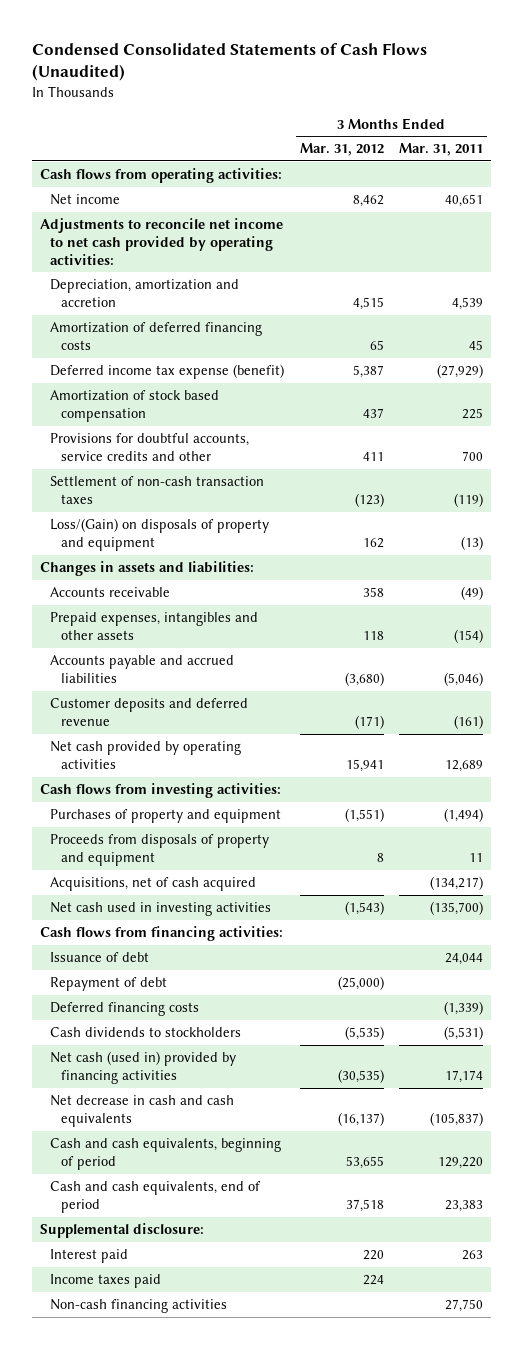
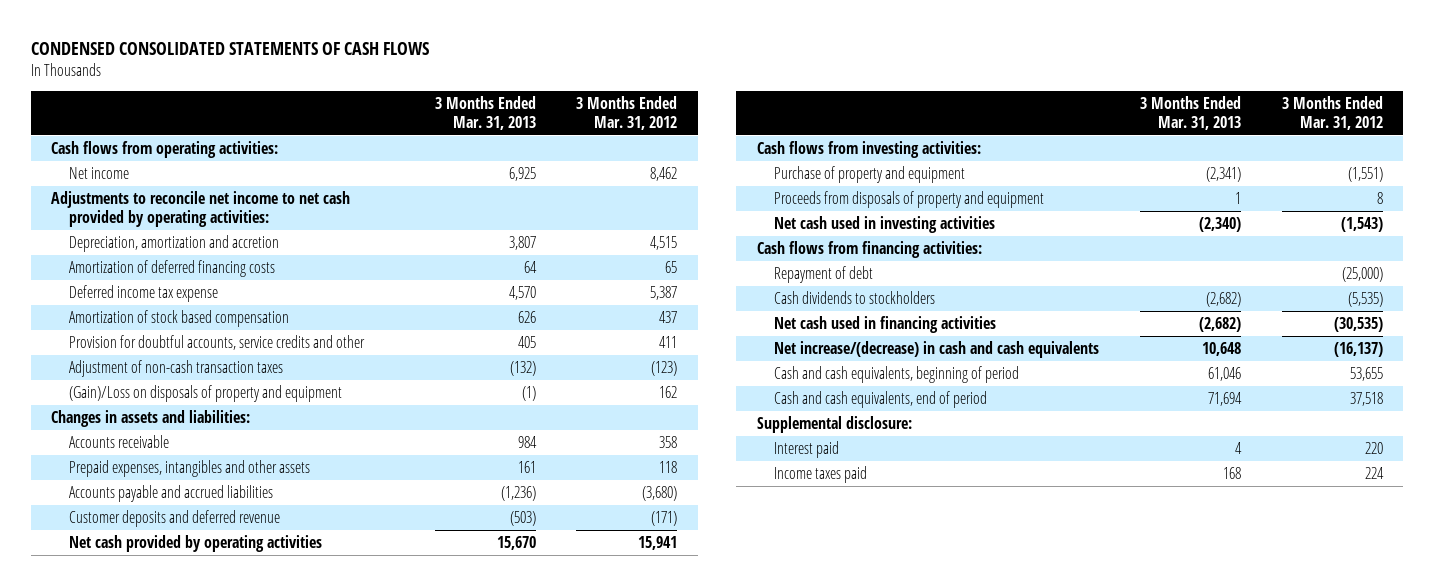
- Condensed Consolidated Statements of Cash Flows (Unaudited)
+ CONDENSED CONSOLIDATED STATEMENTS OF CASH FLOWS
- | 3 Months Ended Mar. 31, 2012 | 3 Months Ended Mar. 31, 2011
+ | 3 Months Ended Mar. 31, 2013 | 3 Months Ended Mar. 31, 2012
- Deferred income tax expense (benefit) | 5,387 | (27,929)
+ Deferred income tax expense | 4,570 | 5,387
- Provisions for doubtful accounts, service credits and other | 411 | 700
- Settlement of non-cash transaction taxes | (123) | (119)
- Loss/(Gain) on disposals of property and equipment | 162 | (13)
+ Provision for doubtful accounts, service credits and other | 405 | 411
+ Adjustment of non-cash transaction taxes | (132) | (123)
+ (Gain)/Loss on disposals of property and equipment | (1) | 162
- Purchases of property and equipment | (1,551) | (1,494)
+ Purchase of property and equipment | (2,341) | (1,551)
- Acquisitions, net of cash acquired | | (134,217)
- Issuance of debt | | 24,044
- Deferred financing costs | | (1,339)
- Net cash (used in) provided by financing activities | (30,535) | 17,174
- Net decrease in cash and cash equivalents | (16,137) | (105,837)
+ Net cash used in financing activities | (2,682) | (30,535)
+ Net increase/(decrease) in cash and cash equivalents | 10,648 | (16,137)
- Non-cash financing activities | | 27,750

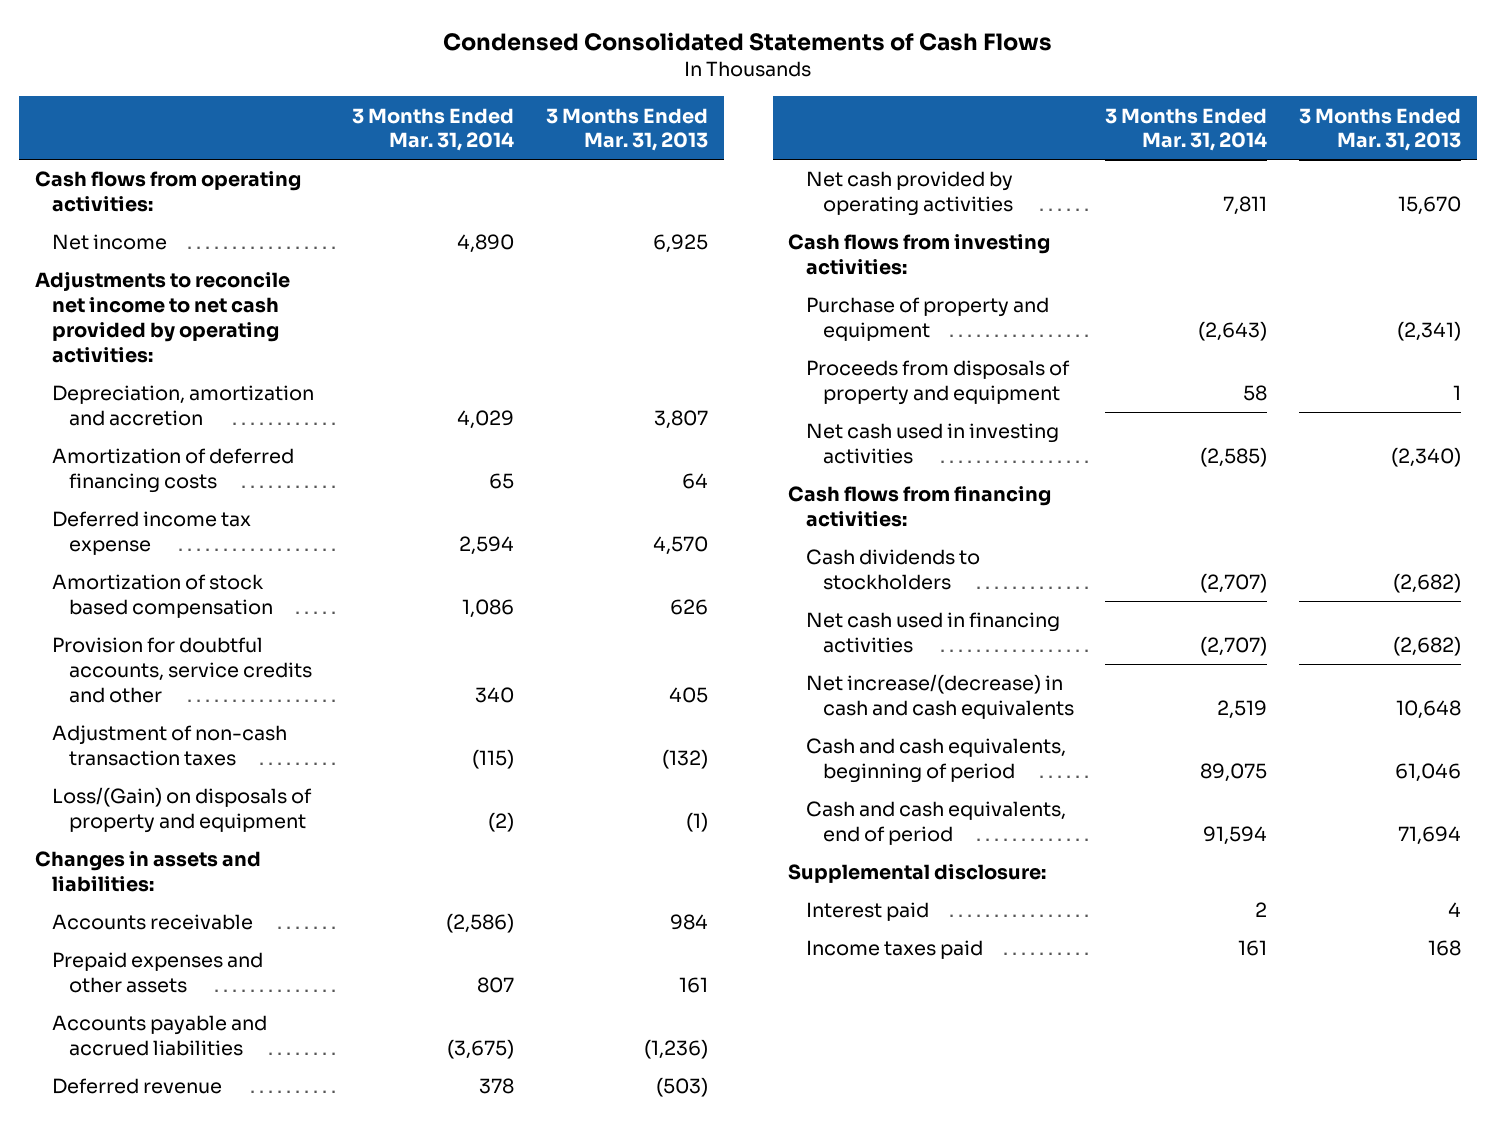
- CONDENSED CONSOLIDATED STATEMENTS OF CASH FLOWS
+ Condensed Consolidated Statements of Cash Flows
- | 3 Months Ended Mar. 31, 2013 | 3 Months Ended Mar. 31, 2012
+ | 3 Months Ended Mar. 31, 2014 | 3 Months Ended Mar. 31, 2013
- (Gain)/Loss on disposals of property and equipment | (1) | 162
+ Loss/(Gain) on disposals of property and equipment | (2) | (1)
- Prepaid expenses, intangibles and other assets | 161 | 118
+ Prepaid expenses and other assets | 807 | 161
- Customer deposits and deferred revenue | (503) | (171)
+ Deferred revenue | 378 | (503)
- Repayment of debt | | (25,000)

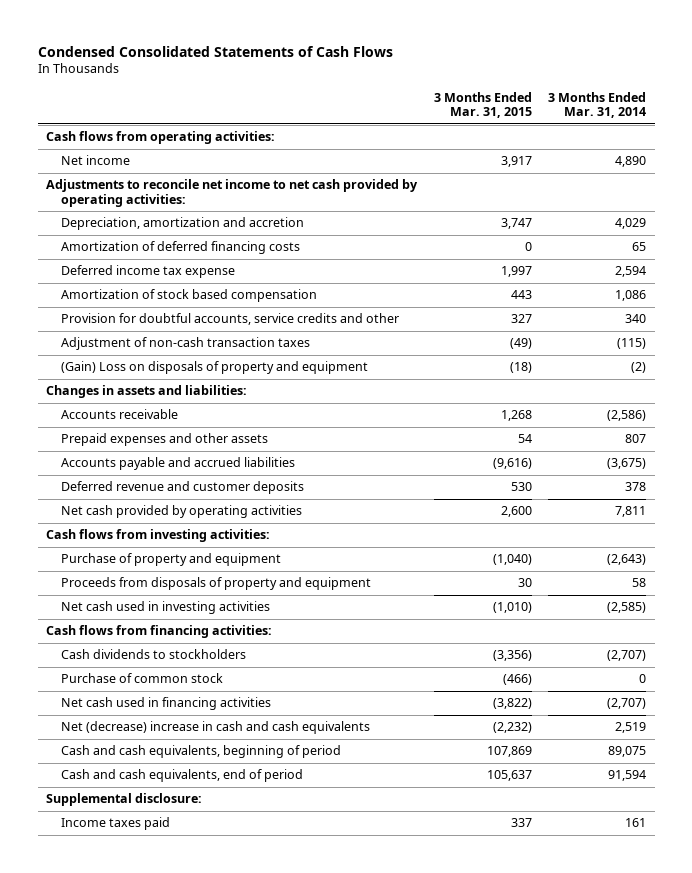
- | 3 Months Ended Mar. 31, 2014 | 3 Months Ended Mar. 31, 2013
+ | 3 Months Ended Mar. 31, 2015 | 3 Months Ended Mar. 31, 2014
- Loss/(Gain) on disposals of property and equipment | (2) | (1)
+ (Gain) Loss on disposals of property and equipment | (18) | (2)
- Deferred revenue | 378 | (503)
+ Deferred revenue and customer deposits | 530 | 378
+ Purchase of common stock | (466) | 0
- Net increase/(decrease) in cash and cash equivalents | 2,519 | 10,648
+ Net (decrease) increase in cash and cash equivalents | (2,232) | 2,519
- Interest paid | 2 | 4

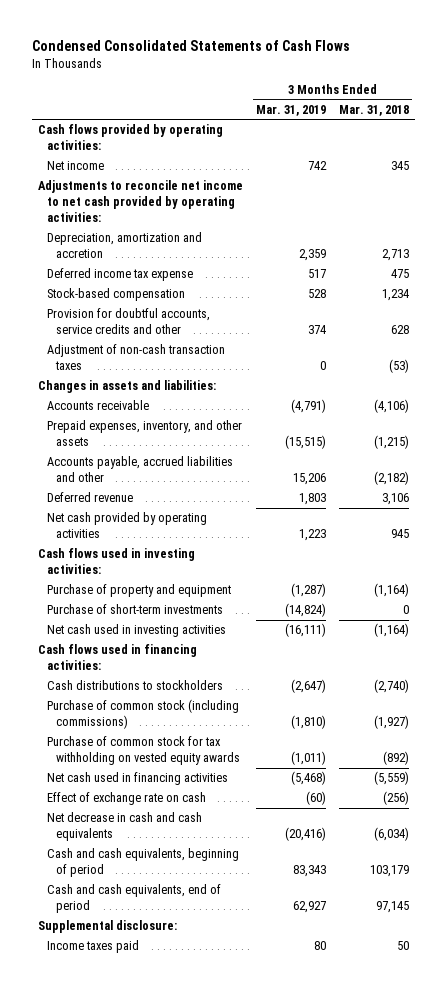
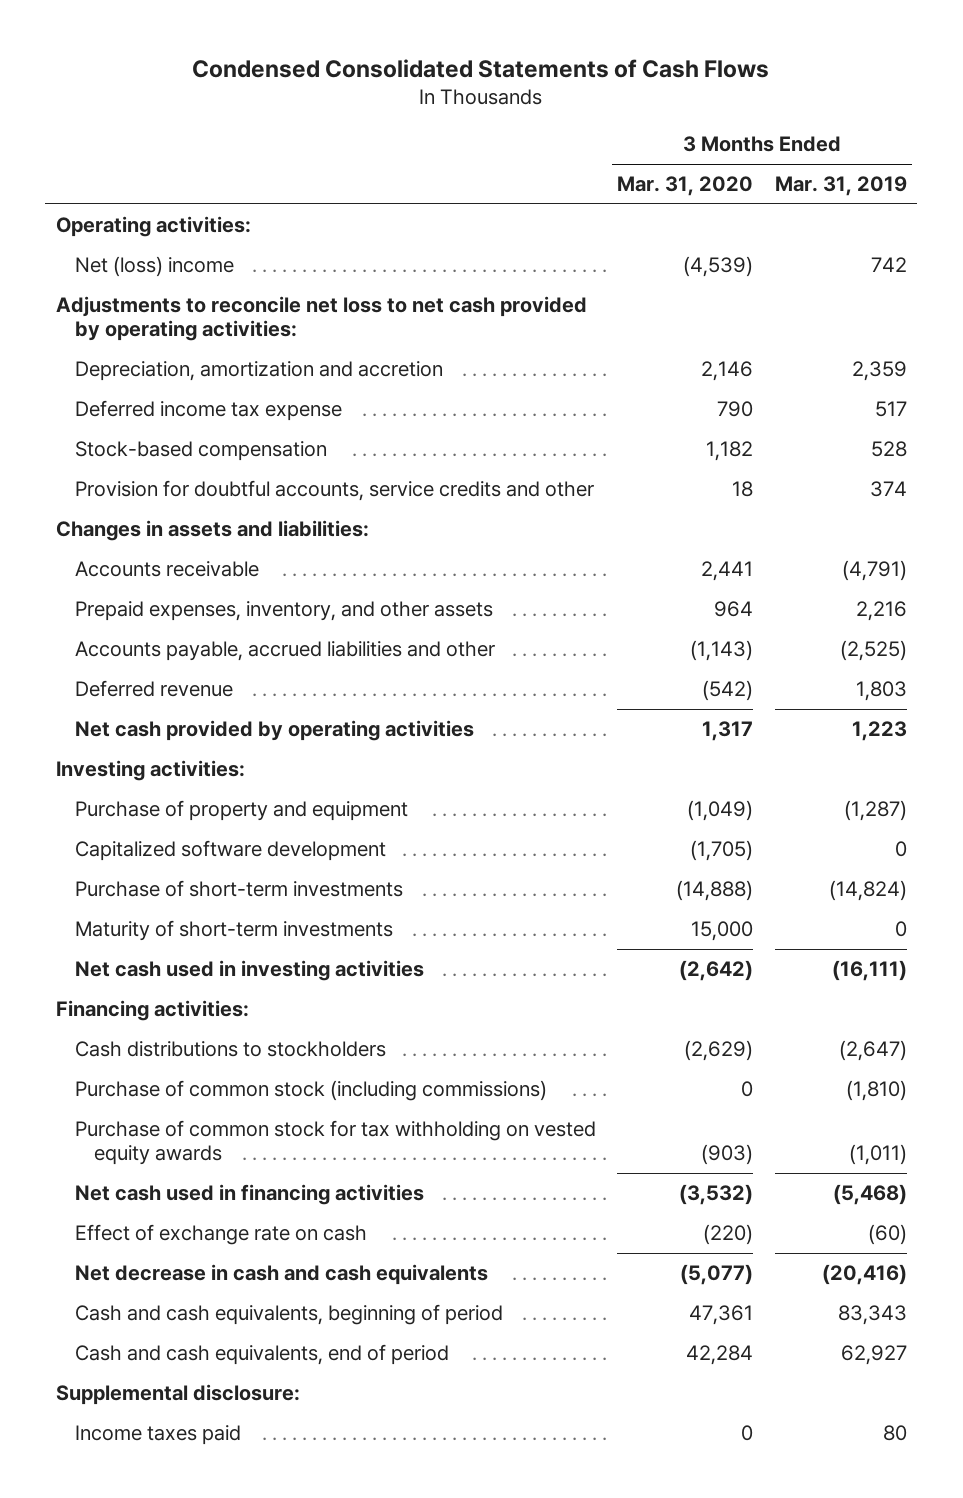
- | 3 Months Ended Mar. 31, 2019 | 3 Months Ended Mar. 31, 2018
+ | 3 Months Ended Mar. 31, 2020 | 3 Months Ended Mar. 31, 2019
- Cash flows provided by operating activities:
- Net income | 742 | 345
- Adjustments to reconcile net income to net cash provided by operating activities:
+ Operating activities:
+ Net (loss) income | (4,539) | 742
+ Adjustments to reconcile net loss to net cash provided by operating activities:
- Adjustment of non-cash transaction taxes | 0 | (53)
- Prepaid expenses, inventory, and other assets | (15,515) | (1,215)
- Accounts payable, accrued liabilities and other | 15,206 | (2,182)
+ Prepaid expenses, inventory, and other assets | 964 | 2,216
+ Accounts payable, accrued liabilities and other | (1,143) | (2,525)
- Cash flows used in investing activities:
+ Investing activities:
+ Capitalized software development | (1,705) | 0
+ Maturity of short-term investments | 15,000 | 0
- Cash flows used in financing activities:
+ Financing activities:

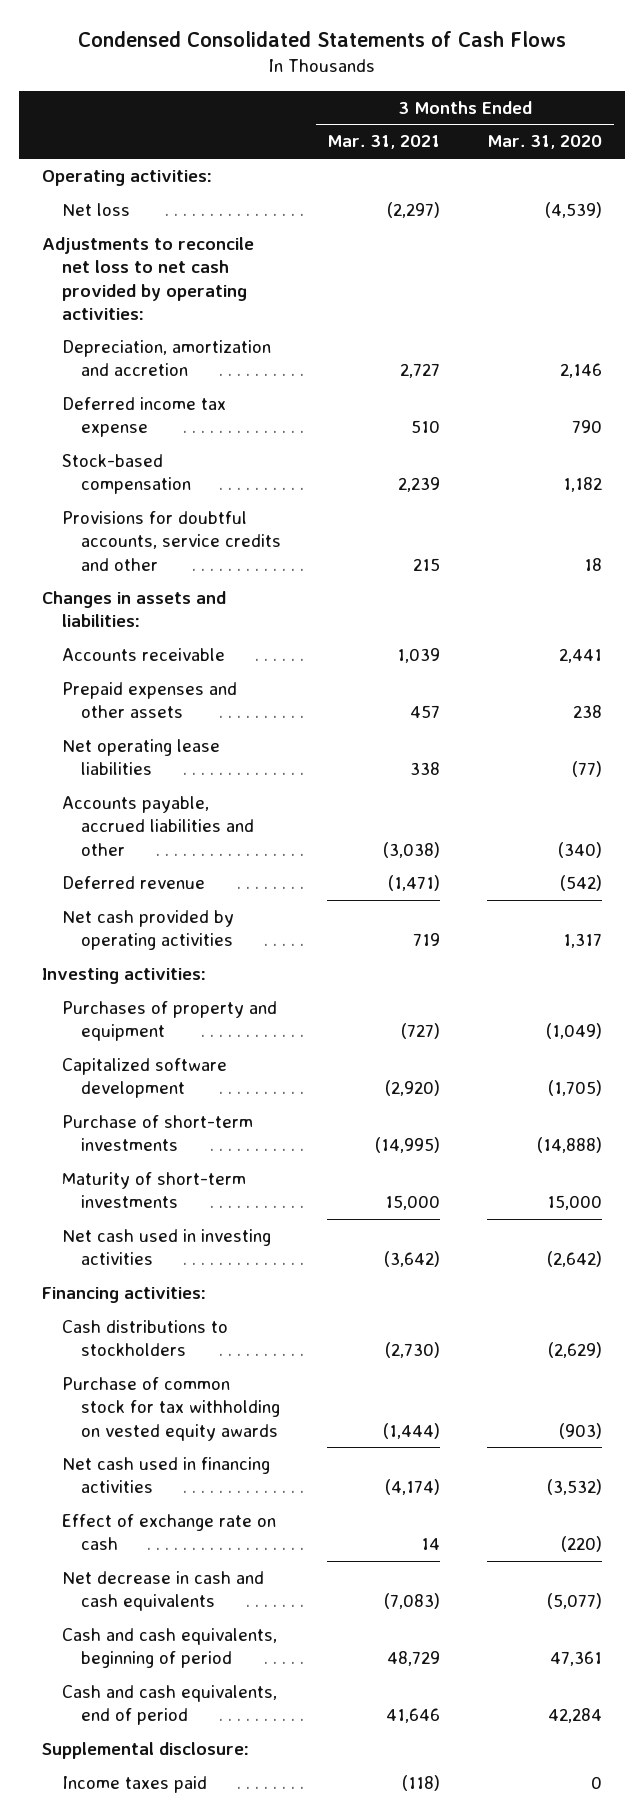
- | 3 Months Ended Mar. 31, 2020 | 3 Months Ended Mar. 31, 2019
+ | 3 Months Ended Mar. 31, 2021 | 3 Months Ended Mar. 31, 2020
- Net (loss) income | (4,539) | 742
+ Net loss | (2,297) | (4,539)
- Provision for doubtful accounts, service credits and other | 18 | 374
+ Provisions for doubtful accounts, service credits and other | 215 | 18
- Prepaid expenses, inventory, and other assets | 964 | 2,216
- Accounts payable, accrued liabilities and other | (1,143) | (2,525)
+ Prepaid expenses and other assets | 457 | 238
+ Net operating lease liabilities | 338 | (77)
+ Accounts payable, accrued liabilities and other | (3,038) | (340)
- Purchase of property and equipment | (1,049) | (1,287)
+ Purchases of property and equipment | (727) | (1,049)
- Purchase of common stock (including commissions) | 0 | (1,810)

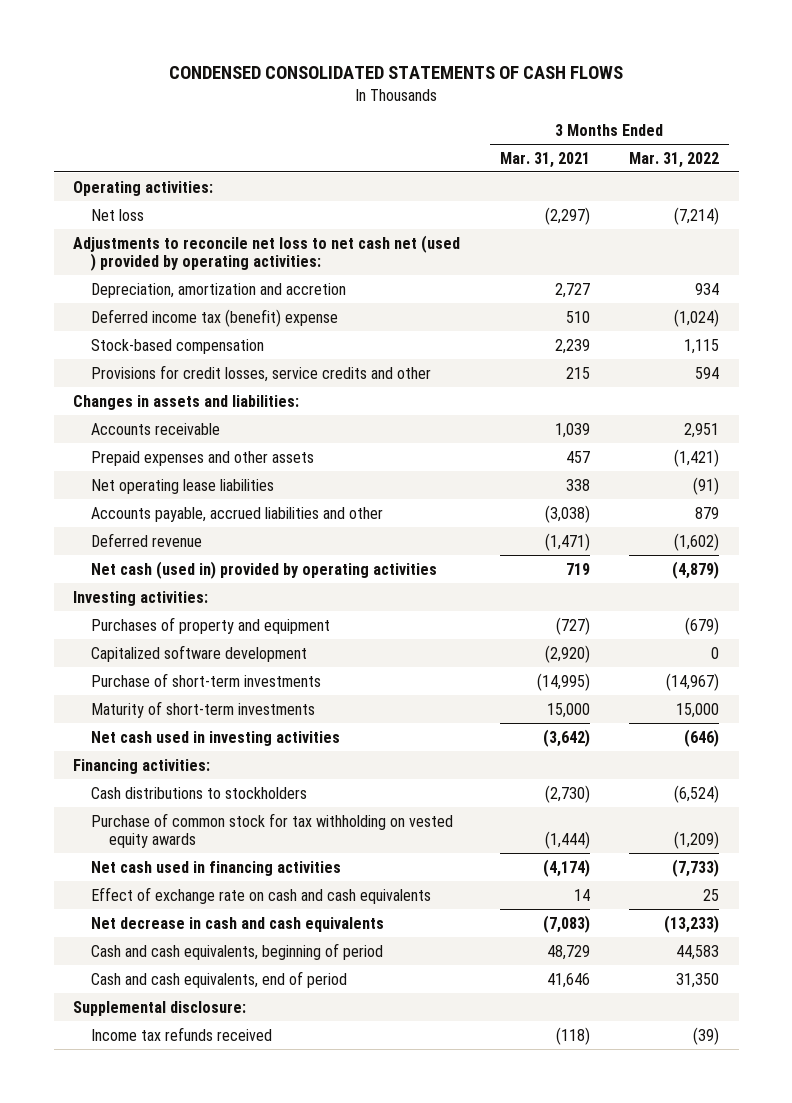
- Condensed Consolidated Statements of Cash Flows
+ CONDENSED CONSOLIDATED STATEMENTS OF CASH FLOWS
- | 3 Months Ended Mar. 31, 2021 | 3 Months Ended Mar. 31, 2020
+ | 3 Months Ended Mar. 31, 2021 | 3 Months Ended Mar. 31, 2022
- Adjustments to reconcile net loss to net cash provided by operating activities:
+ Adjustments to reconcile net loss to net cash net (used ) provided by operating activities:
- Deferred income tax expense | 510 | 790
+ Deferred income tax (benefit) expense | 510 | (1,024)
- Provisions for doubtful accounts, service credits and other | 215 | 18
+ Provisions for credit losses, service credits and other | 215 | 594
- Net cash provided by operating activities | 719 | 1,317
+ Net cash (used in) provided by operating activities | 719 | (4,879)
- Effect of exchange rate on cash | 14 | (220)
+ Effect of exchange rate on cash and cash equivalents | 14 | 25
- Income taxes paid | (118) | 0
+ Income tax refunds received | (118) | (39)

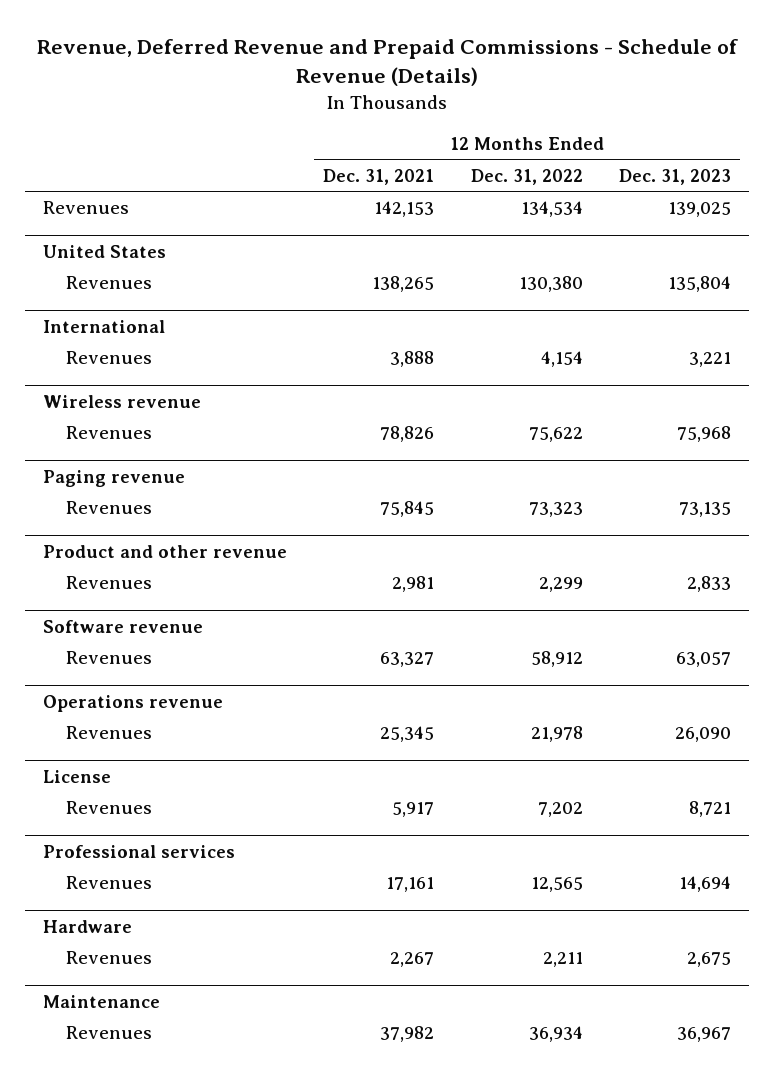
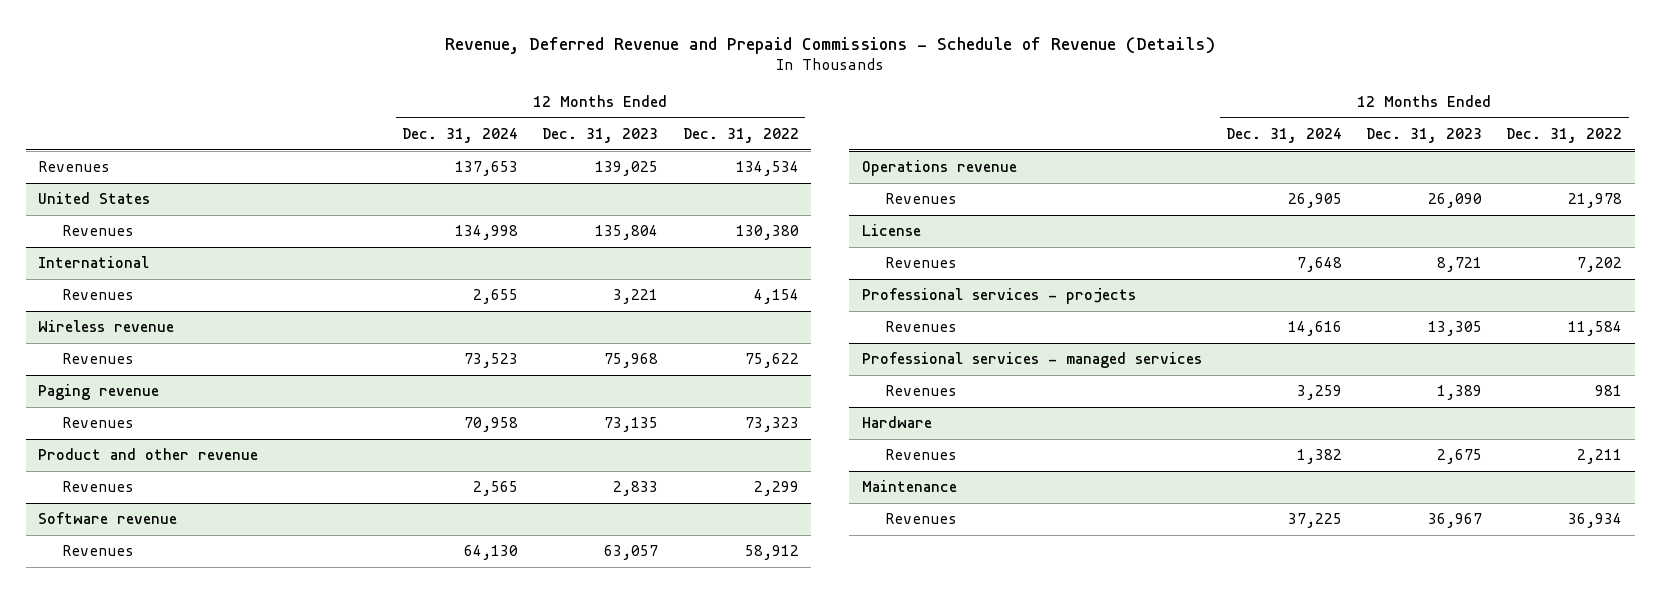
- | 12 Months Ended Dec. 31, 2021 | 12 Months Ended Dec. 31, 2022 | 12 Months Ended Dec. 31, 2023
+ | 12 Months Ended Dec. 31, 2024 | 12 Months Ended Dec. 31, 2023 | 12 Months Ended Dec. 31, 2022
- Professional services
- Revenues | 17,161 | 12,565 | 14,694
+ Professional services - projects
+ Revenues | 14,616 | 13,305 | 11,584
+ Professional services - managed services
+ Revenues | 3,259 | 1,389 | 981

